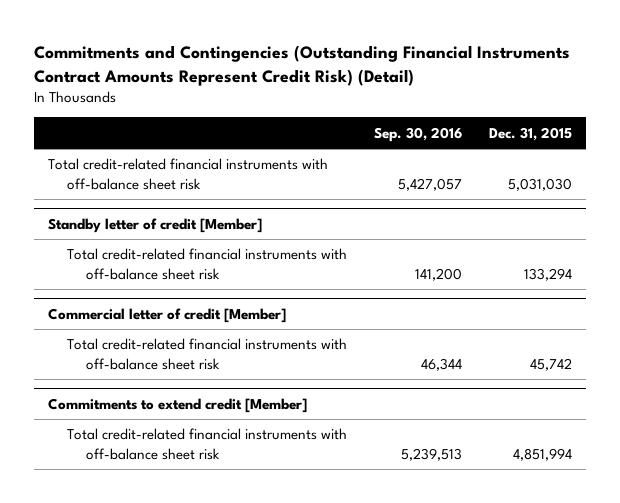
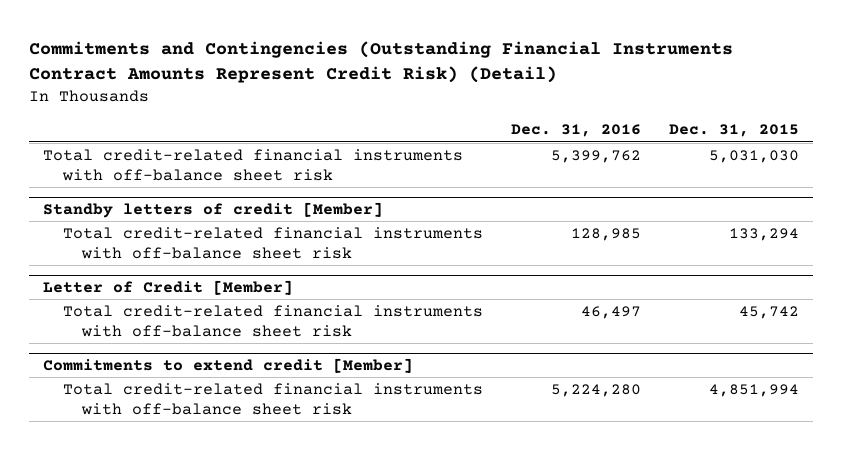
- | Sep. 30, 2016 | Dec. 31, 2015
+ | Dec. 31, 2016 | Dec. 31, 2015
- Standby letter of credit [Member]
+ Standby letters of credit [Member]
- Commercial letter of credit [Member]
+ Letter of Credit [Member]

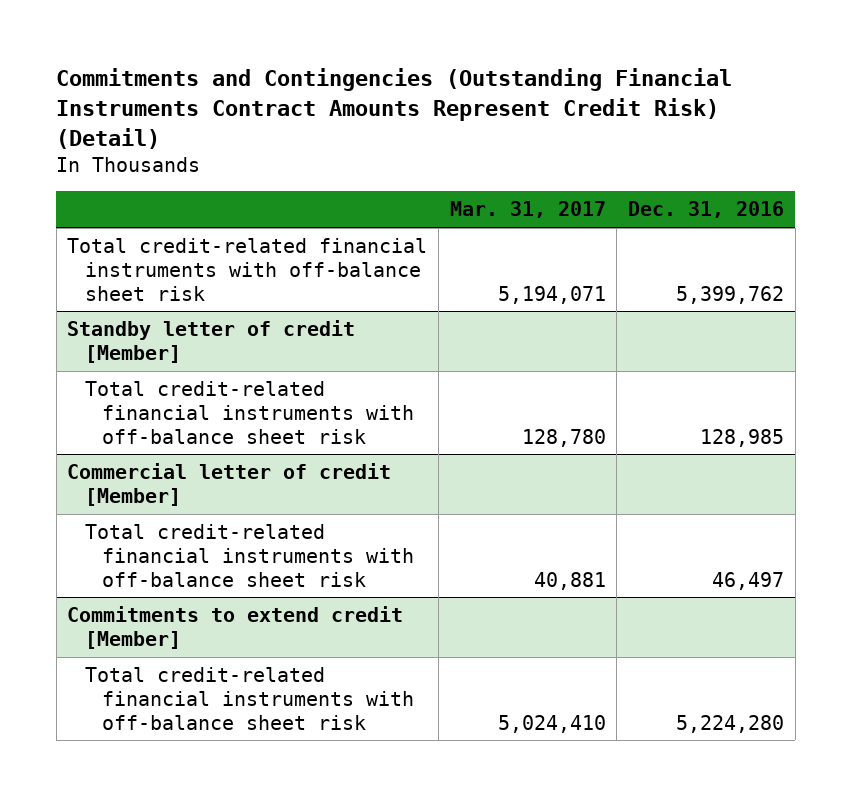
- | Dec. 31, 2016 | Dec. 31, 2015
+ | Mar. 31, 2017 | Dec. 31, 2016
- Standby letters of credit [Member]
+ Standby letter of credit [Member]
- Letter of Credit [Member]
+ Commercial letter of credit [Member]

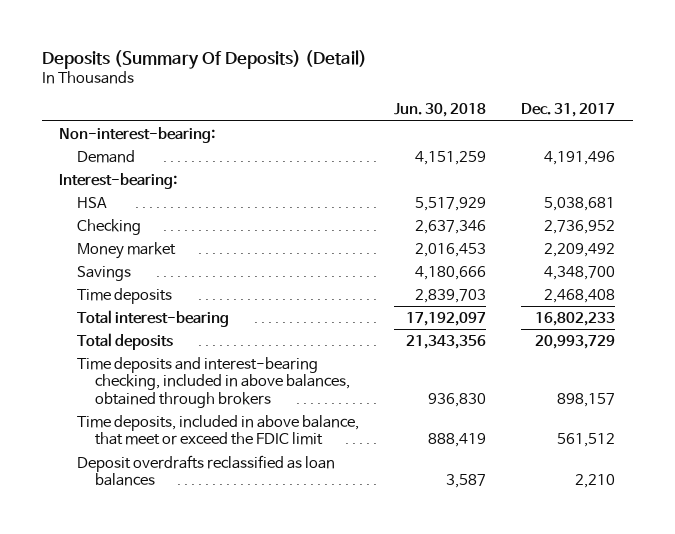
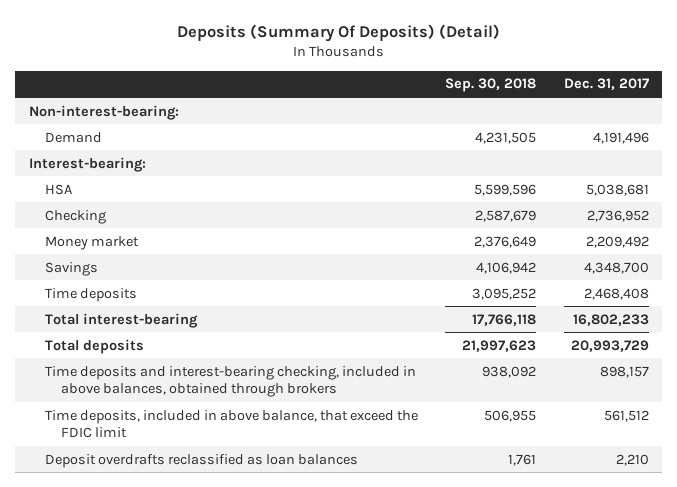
- | Jun. 30, 2018 | Dec. 31, 2017
+ | Sep. 30, 2018 | Dec. 31, 2017
- Time deposits, included in above balance, that meet or exceed the FDIC limit | 888,419 | 561,512
+ Time deposits, included in above balance, that exceed the FDIC limit | 506,955 | 561,512

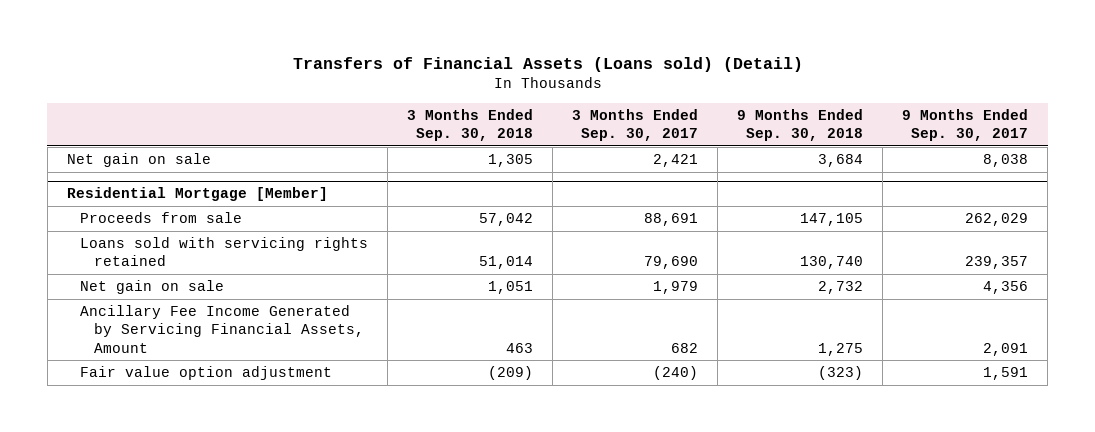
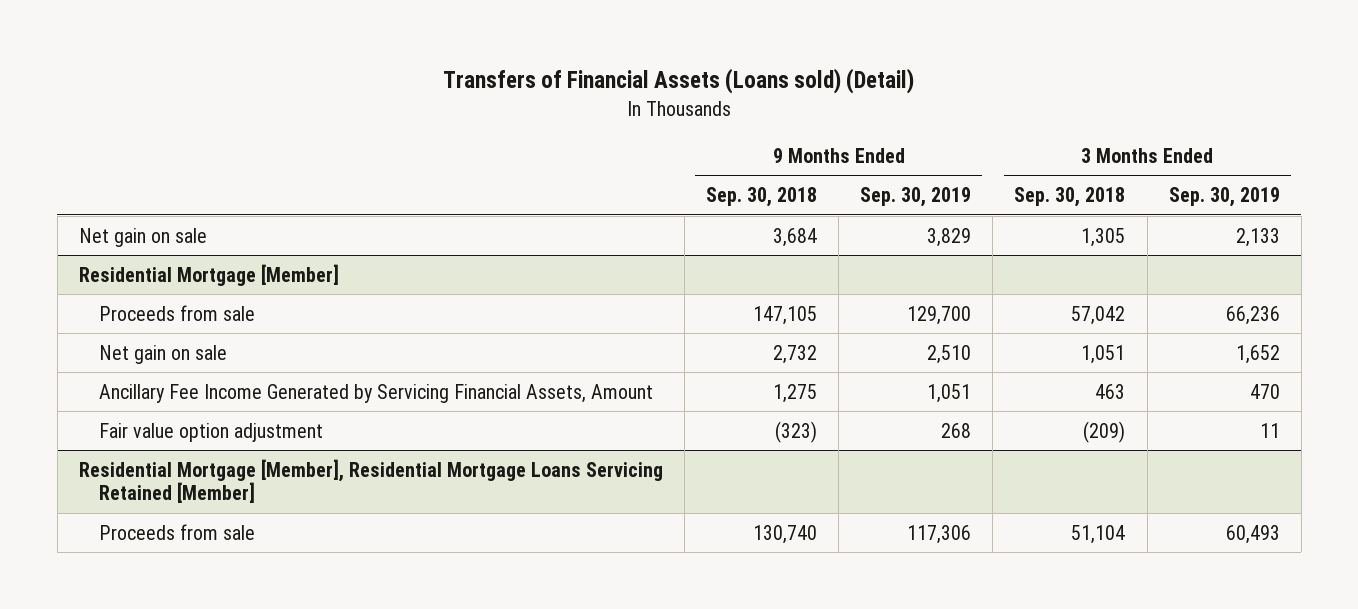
- | 3 Months Ended Sep. 30, 2018 | 3 Months Ended Sep. 30, 2017 | 9 Months Ended Sep. 30, 2018 | 9 Months Ended Sep. 30, 2017
+ | 9 Months Ended Sep. 30, 2018 | 9 Months Ended Sep. 30, 2019 | 3 Months Ended Sep. 30, 2018 | 3 Months Ended Sep. 30, 2019
@ Residential Mortgage [Member]
- Loans sold with servicing rights retained | 51,014 | 79,690 | 130,740 | 239,357
+ Residential Mortgage [Member], Residential Mortgage Loans Servicing Retained [Member]
+ Proceeds from sale | 130,740 | 117,306 | 51,104 | 60,493

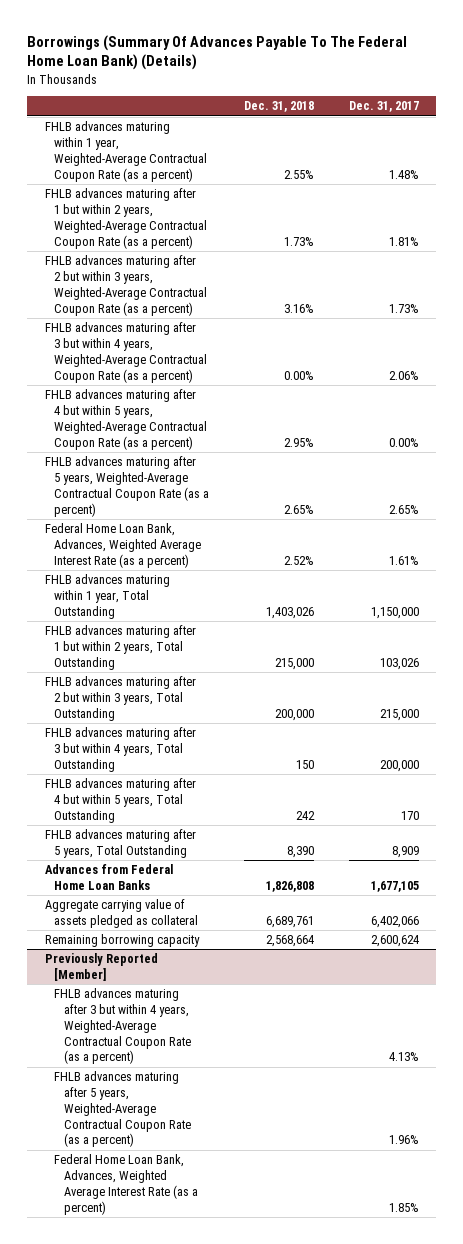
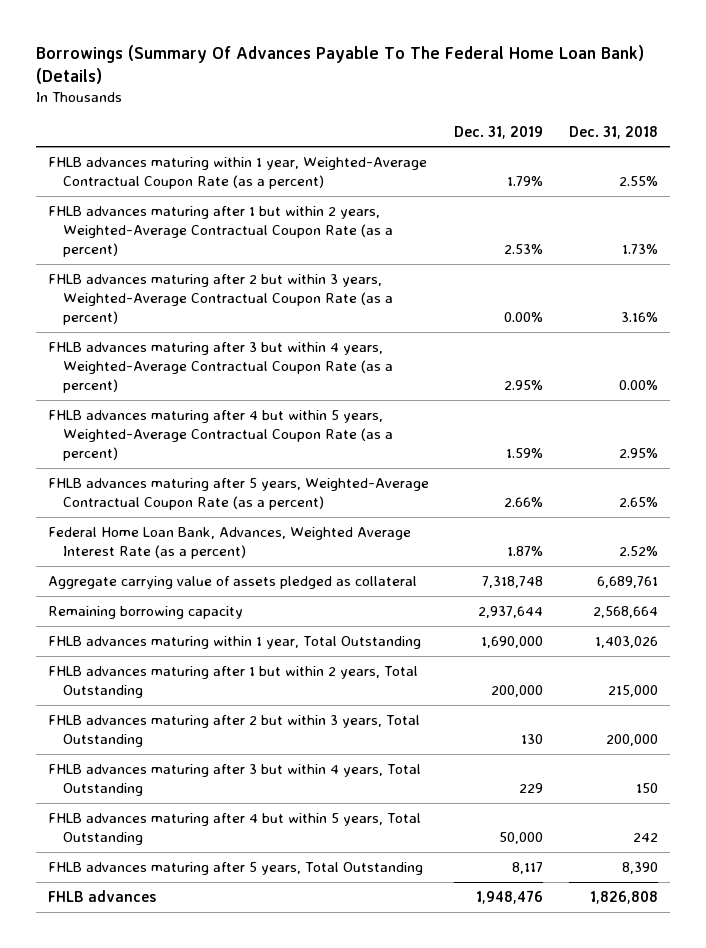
- | Dec. 31, 2018 | Dec. 31, 2017
+ | Dec. 31, 2019 | Dec. 31, 2018
moved up: Aggregate carrying value of assets pledged as collateral | 7,318,748 | 6,689,761
moved up: Remaining borrowing capacity | 2,937,644 | 2,568,664
- Advances from Federal Home Loan Banks | 1,826,808 | 1,677,105
- Previously Reported [Member]
- FHLB advances maturing after 3 but within 4 years, Weighted-Average Contractual Coupon Rate (as a percent) | | 4.13%
- FHLB advances maturing after 5 years, Weighted-Average Contractual Coupon Rate (as a percent) | | 1.96%
- Federal Home Loan Bank, Advances, Weighted Average Interest Rate (as a percent) | | 1.85%
+ FHLB advances | 1,948,476 | 1,826,808

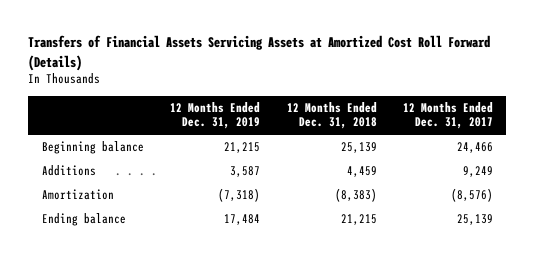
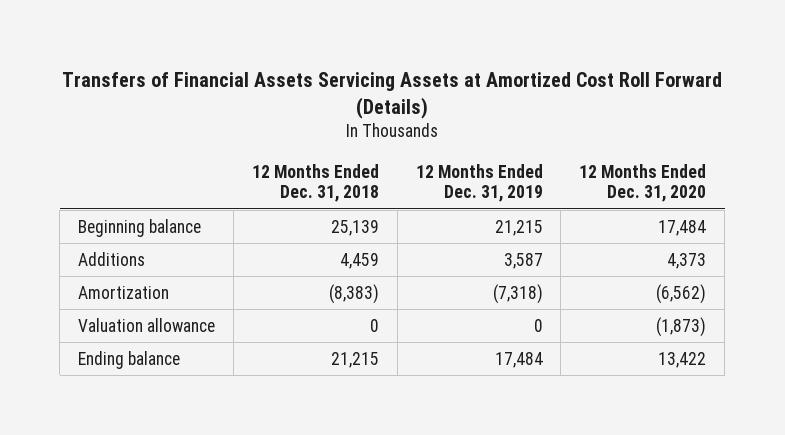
- | 12 Months Ended Dec. 31, 2019 | 12 Months Ended Dec. 31, 2018 | 12 Months Ended Dec. 31, 2017
+ | 12 Months Ended Dec. 31, 2018 | 12 Months Ended Dec. 31, 2019 | 12 Months Ended Dec. 31, 2020
+ Valuation allowance | 0 | 0 | (1,873)

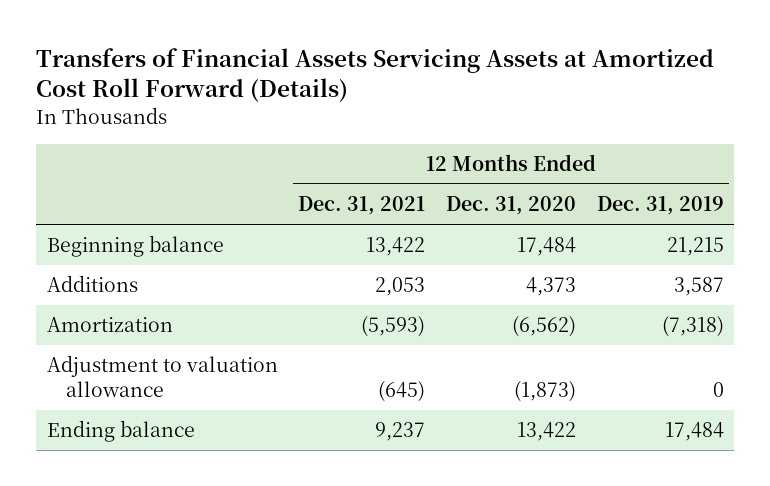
- | 12 Months Ended Dec. 31, 2018 | 12 Months Ended Dec. 31, 2019 | 12 Months Ended Dec. 31, 2020
+ | 12 Months Ended Dec. 31, 2021 | 12 Months Ended Dec. 31, 2020 | 12 Months Ended Dec. 31, 2019
- Valuation allowance | 0 | 0 | (1,873)
+ Adjustment to valuation allowance | (645) | (1,873) | 0

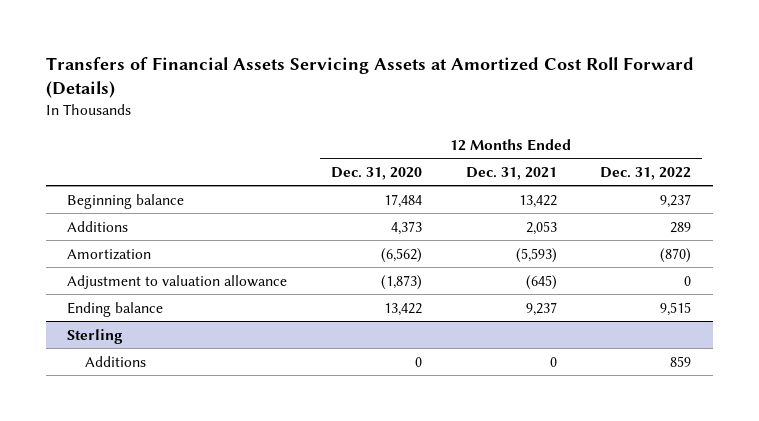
- | 12 Months Ended Dec. 31, 2021 | 12 Months Ended Dec. 31, 2020 | 12 Months Ended Dec. 31, 2019
+ | 12 Months Ended Dec. 31, 2020 | 12 Months Ended Dec. 31, 2021 | 12 Months Ended Dec. 31, 2022
+ Sterling
+ Additions | 0 | 0 | 859

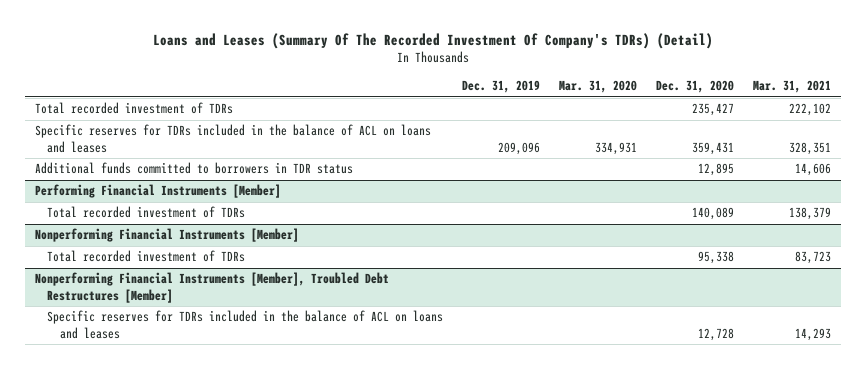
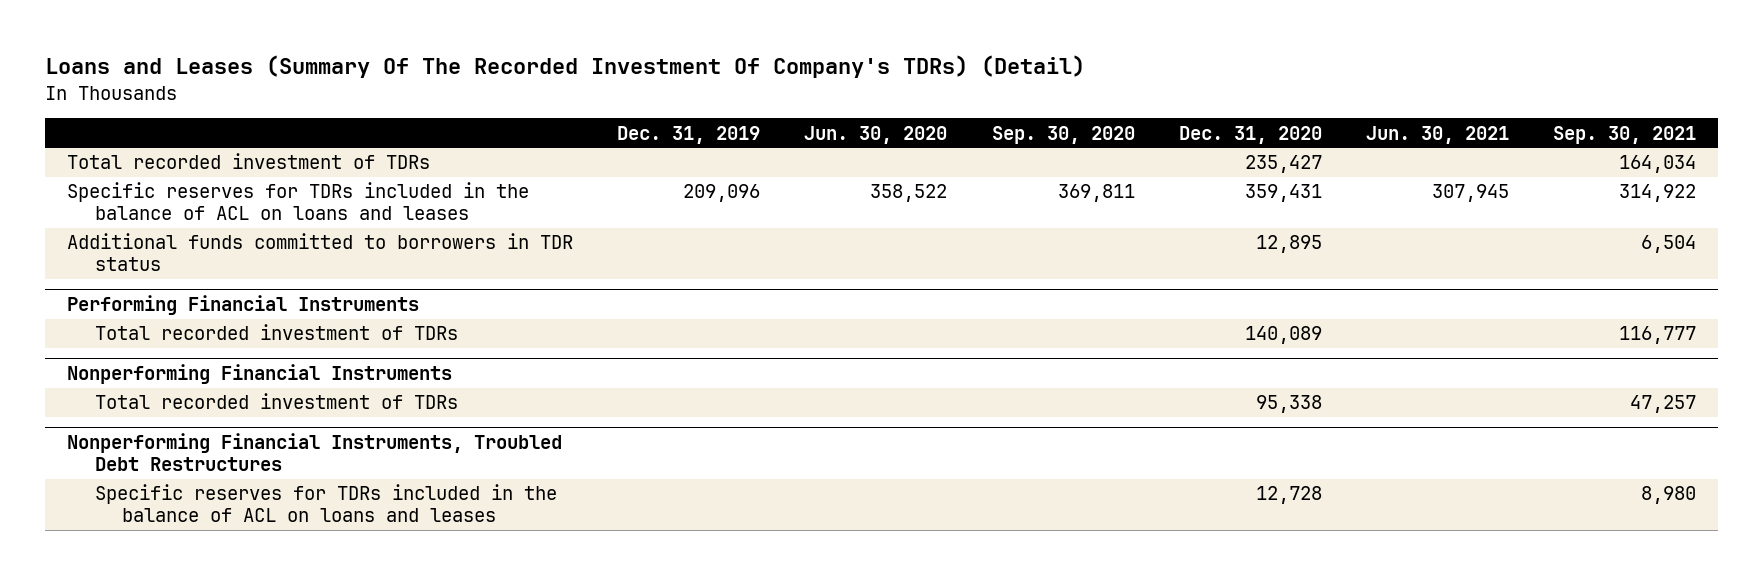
- | Dec. 31, 2019 | Mar. 31, 2020 | Dec. 31, 2020 | Mar. 31, 2021
+ | Dec. 31, 2019 | Jun. 30, 2020 | Sep. 30, 2020 | Dec. 31, 2020 | Jun. 30, 2021 | Sep. 30, 2021
- Performing Financial Instruments [Member]
+ Performing Financial Instruments
- Nonperforming Financial Instruments [Member]
+ Nonperforming Financial Instruments
- Nonperforming Financial Instruments [Member], Troubled Debt Restructures [Member]
+ Nonperforming Financial Instruments, Troubled Debt Restructures

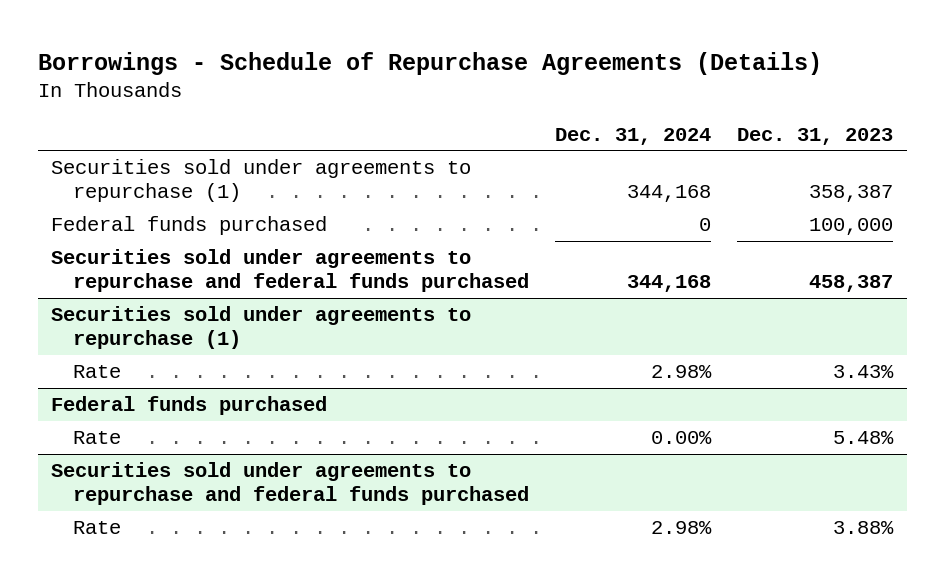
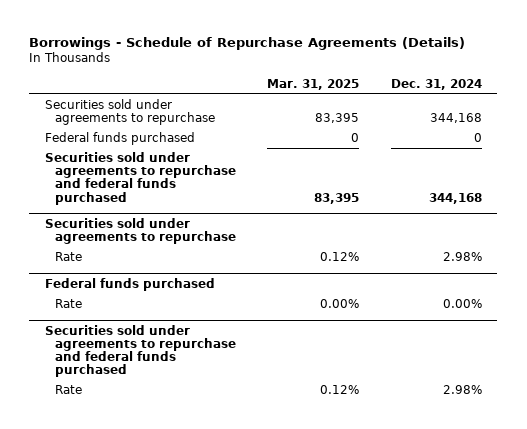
- | Dec. 31, 2024 | Dec. 31, 2023
+ | Mar. 31, 2025 | Dec. 31, 2024
- Securities sold under agreements to repurchase (1) | 344,168 | 358,387
+ Securities sold under agreements to repurchase | 83,395 | 344,168
- Securities sold under agreements to repurchase (1)
+ Securities sold under agreements to repurchase

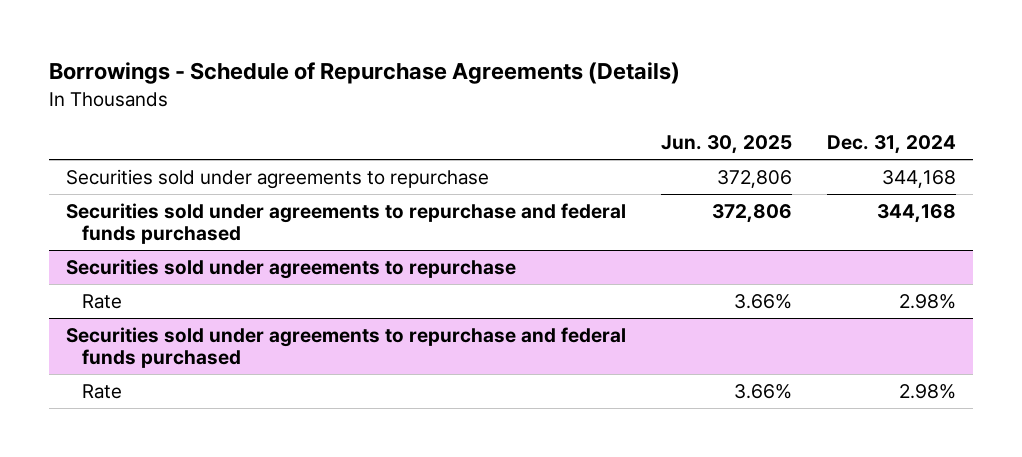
- | Mar. 31, 2025 | Dec. 31, 2024
+ | Jun. 30, 2025 | Dec. 31, 2024
- Federal funds purchased | 0 | 0
- Federal funds purchased
- Rate | 0.00% | 0.00%

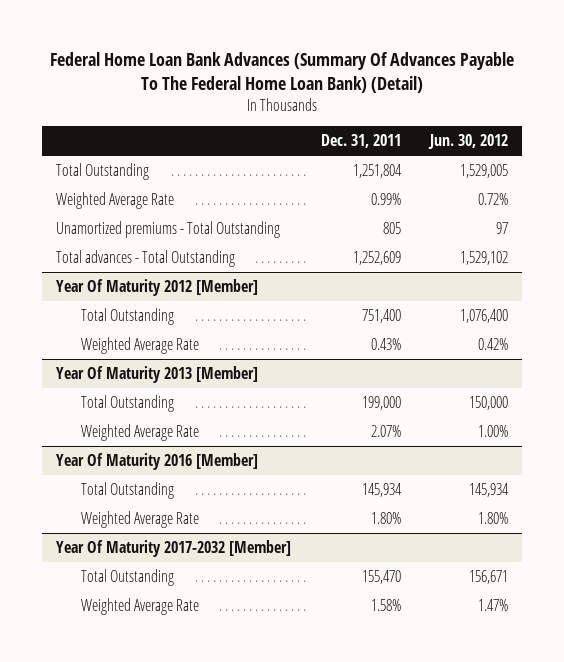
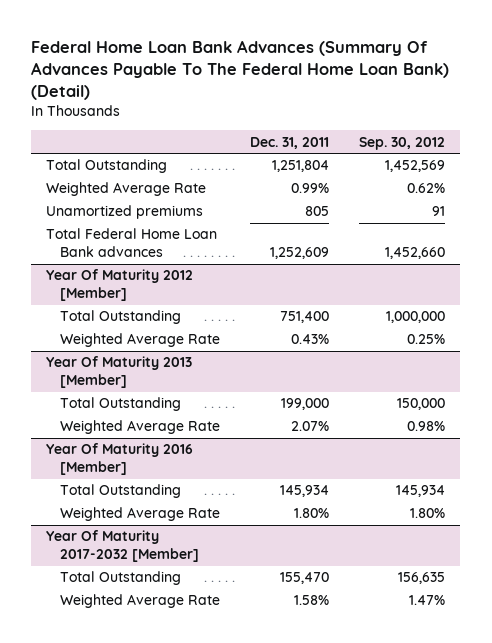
- | Dec. 31, 2011 | Jun. 30, 2012
+ | Dec. 31, 2011 | Sep. 30, 2012
- Unamortized premiums - Total Outstanding | 805 | 97
- Total advances - Total Outstanding | 1,252,609 | 1,529,102
+ Unamortized premiums | 805 | 91
+ Total Federal Home Loan Bank advances | 1,252,609 | 1,452,660

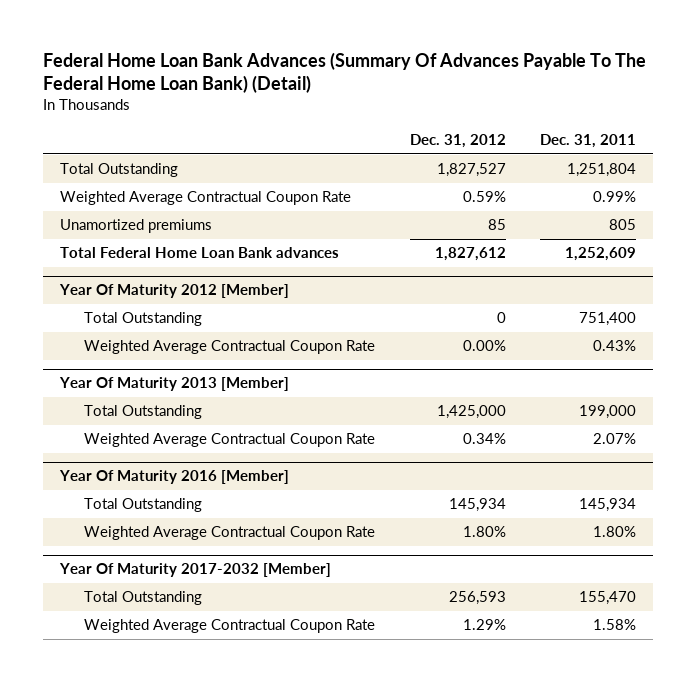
- | Dec. 31, 2011 | Sep. 30, 2012
+ | Dec. 31, 2012 | Dec. 31, 2011
- Weighted Average Rate | 0.99% | 0.62%
+ Weighted Average Contractual Coupon Rate | 0.59% | 0.99%
@ Year Of Maturity 2012 [Member]
- Weighted Average Rate | 0.43% | 0.25%
+ Weighted Average Contractual Coupon Rate | 0.00% | 0.43%
@ Year Of Maturity 2013 [Member]
- Weighted Average Rate | 2.07% | 0.98%
+ Weighted Average Contractual Coupon Rate | 0.34% | 2.07%
@ Year Of Maturity 2016 [Member]
- Weighted Average Rate | 1.80% | 1.80%
+ Weighted Average Contractual Coupon Rate | 1.80% | 1.80%
@ Year Of Maturity 2017-2032 [Member]
- Weighted Average Rate | 1.58% | 1.47%
+ Weighted Average Contractual Coupon Rate | 1.29% | 1.58%

